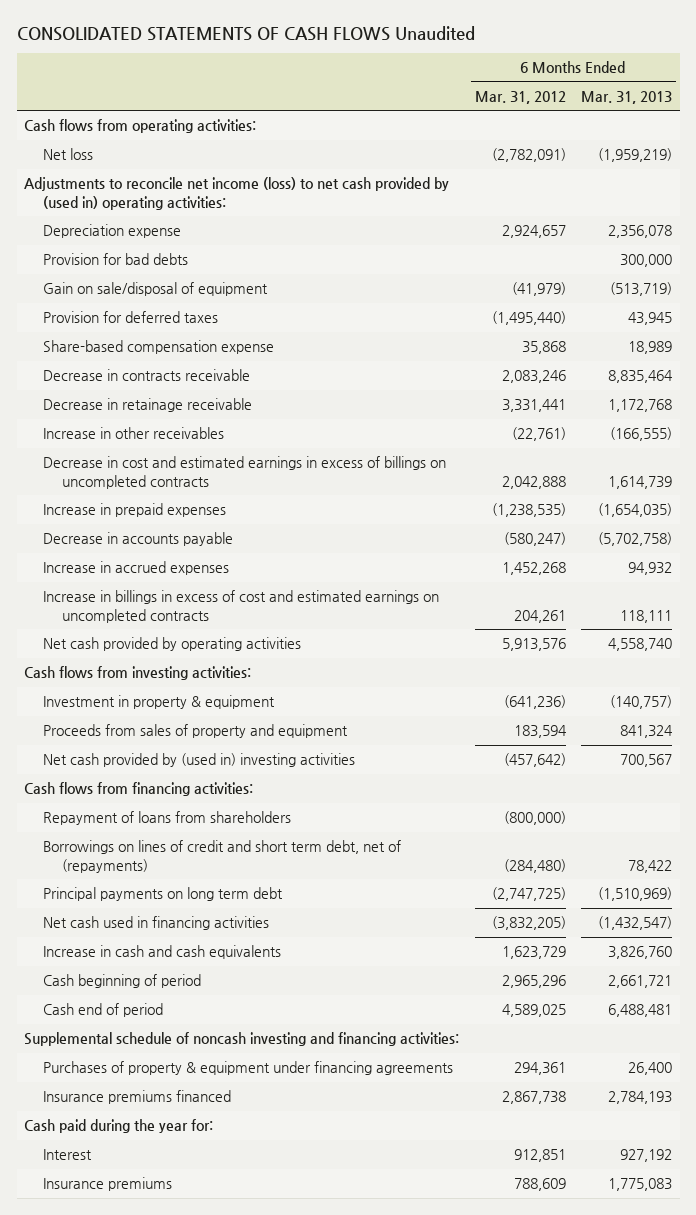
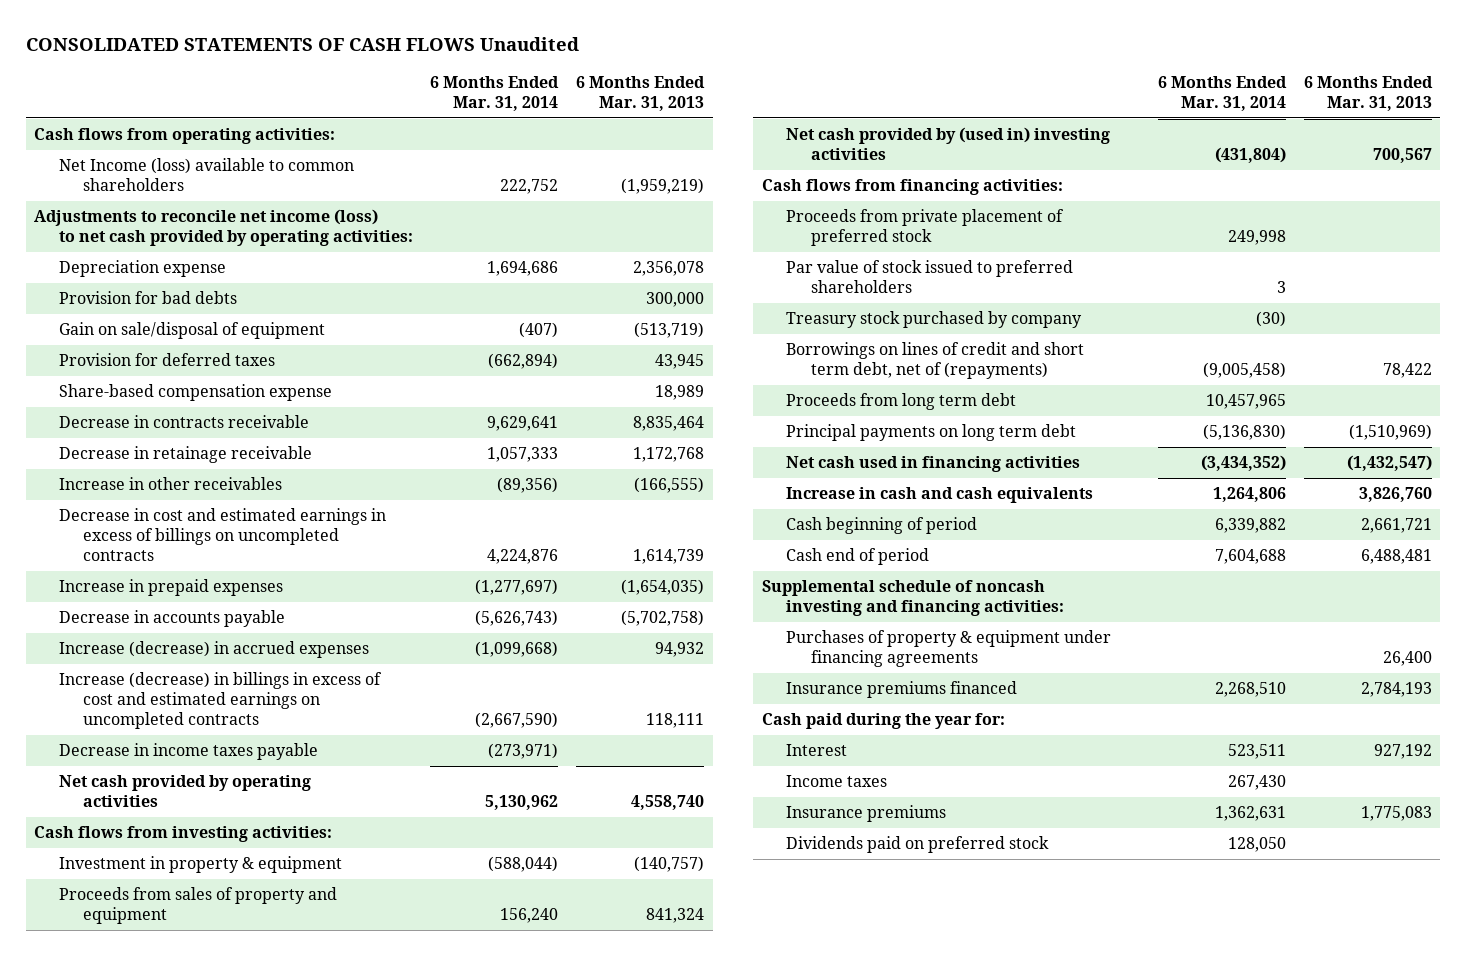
- | 6 Months Ended Mar. 31, 2012 | 6 Months Ended Mar. 31, 2013
+ | 6 Months Ended Mar. 31, 2014 | 6 Months Ended Mar. 31, 2013
- Net loss | (2,782,091) | (1,959,219)
- Adjustments to reconcile net income (loss) to net cash provided by (used in) operating activities:
+ Net Income (loss) available to common shareholders | 222,752 | (1,959,219)
+ Adjustments to reconcile net income (loss) to net cash provided by operating activities:
- Increase in accrued expenses | 1,452,268 | 94,932
- Increase in billings in excess of cost and estimated earnings on uncompleted contracts | 204,261 | 118,111
+ Increase (decrease) in accrued expenses | (1,099,668) | 94,932
+ Increase (decrease) in billings in excess of cost and estimated earnings on uncompleted contracts | (2,667,590) | 118,111
+ Decrease in income taxes payable | (273,971) |
- Repayment of loans from shareholders | (800,000) |
+ Proceeds from private placement of preferred stock | 249,998 |
+ Par value of stock issued to preferred shareholders | 3 |
+ Treasury stock purchased by company | (30) |
+ Proceeds from long term debt | 10,457,965 |
+ Income taxes | 267,430 |
+ Dividends paid on preferred stock | 128,050 |

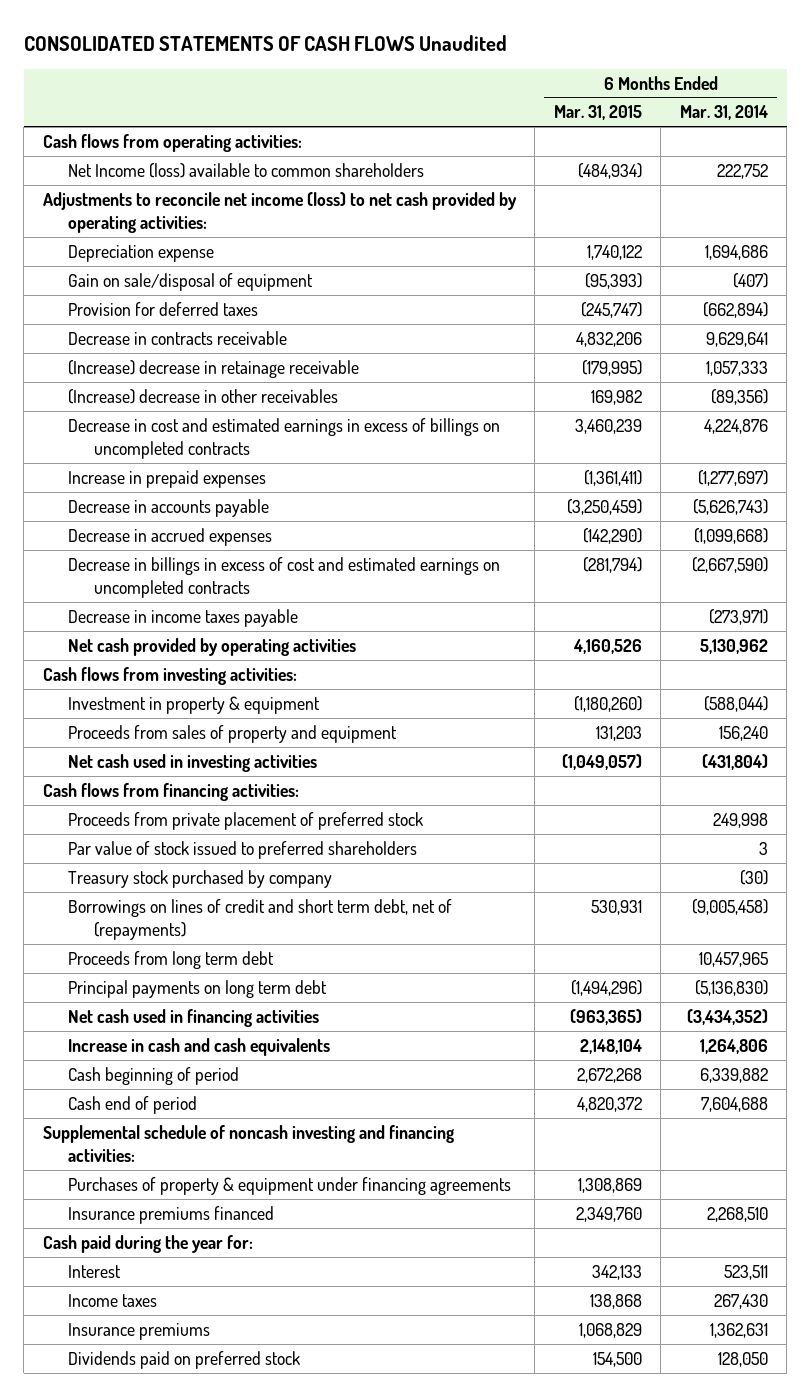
- | 6 Months Ended Mar. 31, 2014 | 6 Months Ended Mar. 31, 2013
+ | 6 Months Ended Mar. 31, 2015 | 6 Months Ended Mar. 31, 2014
- Provision for bad debts | | 300,000
- Share-based compensation expense | | 18,989
- Decrease in retainage receivable | 1,057,333 | 1,172,768
- Increase in other receivables | (89,356) | (166,555)
+ (Increase) decrease in retainage receivable | (179,995) | 1,057,333
+ (Increase) decrease in other receivables | 169,982 | (89,356)
- Increase (decrease) in accrued expenses | (1,099,668) | 94,932
- Increase (decrease) in billings in excess of cost and estimated earnings on uncompleted contracts | (2,667,590) | 118,111
+ Decrease in accrued expenses | (142,290) | (1,099,668)
+ Decrease in billings in excess of cost and estimated earnings on uncompleted contracts | (281,794) | (2,667,590)
- Net cash provided by (used in) investing activities | (431,804) | 700,567
+ Net cash used in investing activities | (1,049,057) | (431,804)

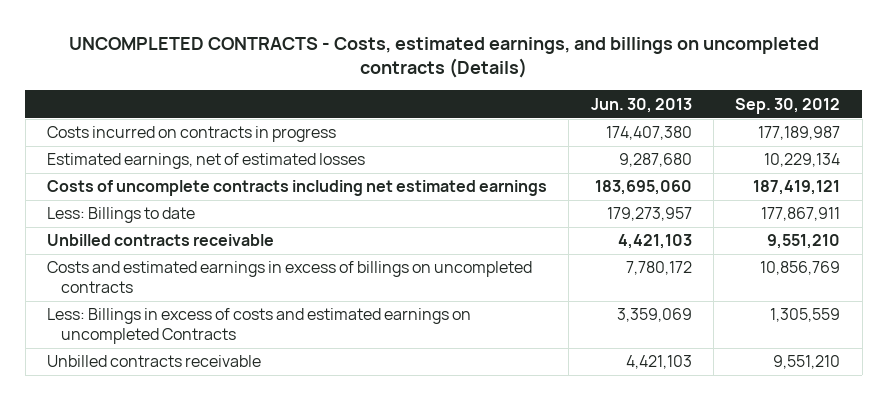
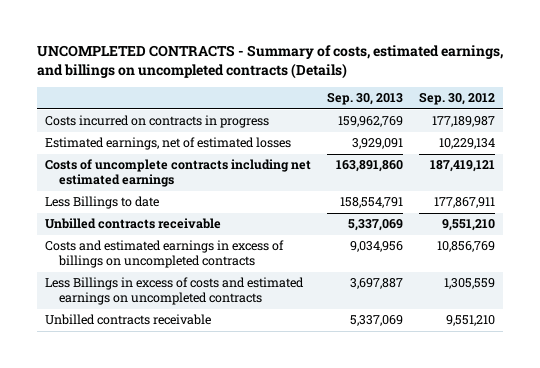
- UNCOMPLETED CONTRACTS - Costs, estimated earnings, and billings on uncompleted contracts (Details)
+ UNCOMPLETED CONTRACTS - Summary of costs, estimated earnings, and billings on uncompleted contracts (Details)
- | Jun. 30, 2013 | Sep. 30, 2012
+ | Sep. 30, 2013 | Sep. 30, 2012
- Less: Billings to date | 179,273,957 | 177,867,911
+ Less Billings to date | 158,554,791 | 177,867,911
- Less: Billings in excess of costs and estimated earnings on uncompleted Contracts | 3,359,069 | 1,305,559
+ Less Billings in excess of costs and estimated earnings on uncompleted contracts | 3,697,887 | 1,305,559

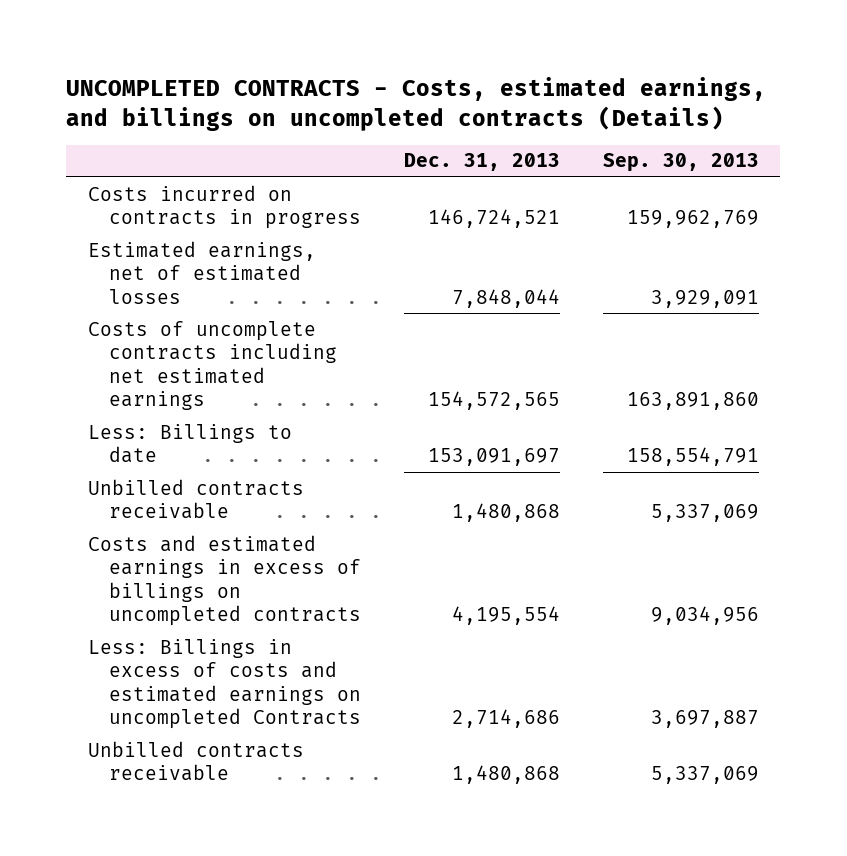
- UNCOMPLETED CONTRACTS - Summary of costs, estimated earnings, and billings on uncompleted contracts (Details)
+ UNCOMPLETED CONTRACTS - Costs, estimated earnings, and billings on uncompleted contracts (Details)
- | Sep. 30, 2013 | Sep. 30, 2012
+ | Dec. 31, 2013 | Sep. 30, 2013
- Less Billings to date | 158,554,791 | 177,867,911
+ Less: Billings to date | 153,091,697 | 158,554,791
- Less Billings in excess of costs and estimated earnings on uncompleted contracts | 3,697,887 | 1,305,559
+ Less: Billings in excess of costs and estimated earnings on uncompleted Contracts | 2,714,686 | 3,697,887

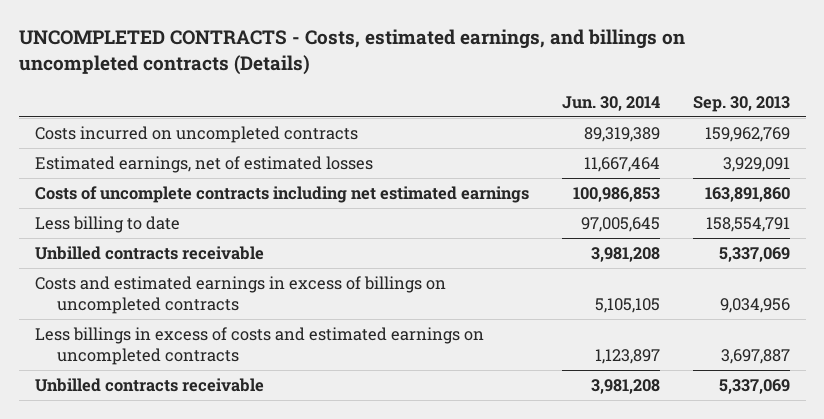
- | Dec. 31, 2013 | Sep. 30, 2013
+ | Jun. 30, 2014 | Sep. 30, 2013
- Costs incurred on contracts in progress | 146,724,521 | 159,962,769
+ Costs incurred on uncompleted contracts | 89,319,389 | 159,962,769
- Less: Billings to date | 153,091,697 | 158,554,791
+ Less billing to date | 97,005,645 | 158,554,791
- Less: Billings in excess of costs and estimated earnings on uncompleted Contracts | 2,714,686 | 3,697,887
+ Less billings in excess of costs and estimated earnings on uncompleted contracts | 1,123,897 | 3,697,887

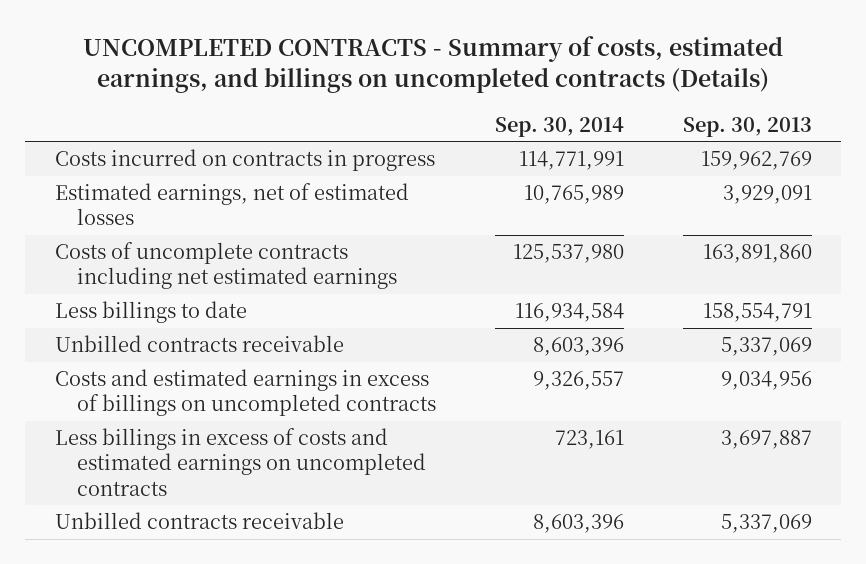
- UNCOMPLETED CONTRACTS - Costs, estimated earnings, and billings on uncompleted contracts (Details)
+ UNCOMPLETED CONTRACTS - Summary of costs, estimated earnings, and billings on uncompleted contracts (Details)
- | Jun. 30, 2014 | Sep. 30, 2013
+ | Sep. 30, 2014 | Sep. 30, 2013
- Costs incurred on uncompleted contracts | 89,319,389 | 159,962,769
+ Costs incurred on contracts in progress | 114,771,991 | 159,962,769
- Less billing to date | 97,005,645 | 158,554,791
+ Less billings to date | 116,934,584 | 158,554,791

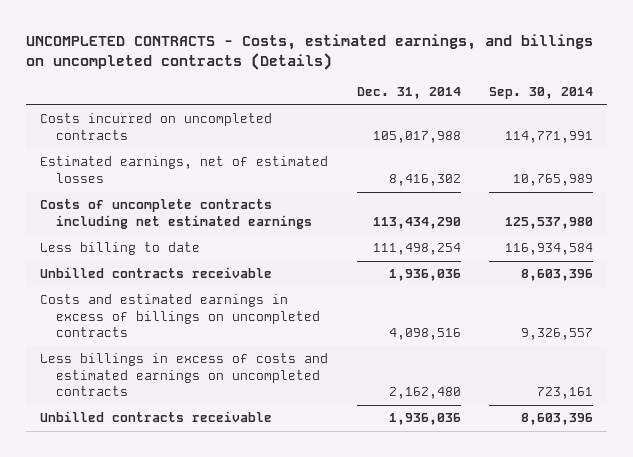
- UNCOMPLETED CONTRACTS - Summary of costs, estimated earnings, and billings on uncompleted contracts (Details)
+ UNCOMPLETED CONTRACTS - Costs, estimated earnings, and billings on uncompleted contracts (Details)
- | Sep. 30, 2014 | Sep. 30, 2013
+ | Dec. 31, 2014 | Sep. 30, 2014
- Costs incurred on contracts in progress | 114,771,991 | 159,962,769
+ Costs incurred on uncompleted contracts | 105,017,988 | 114,771,991
- Less billings to date | 116,934,584 | 158,554,791
+ Less billing to date | 111,498,254 | 116,934,584

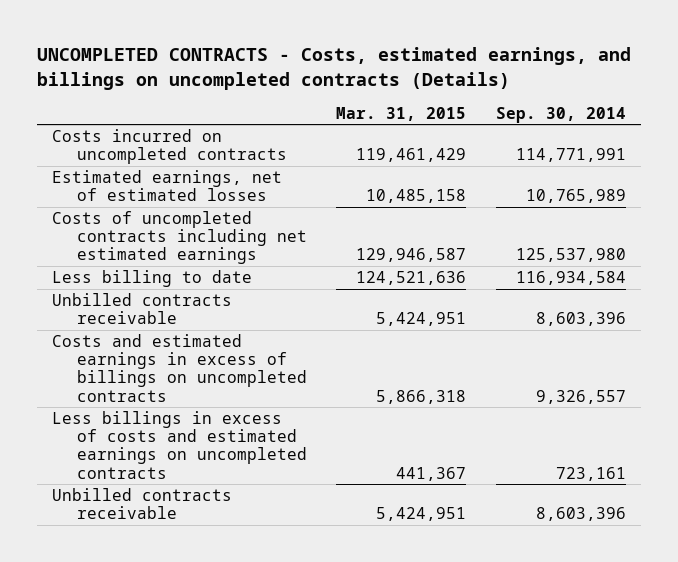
- | Dec. 31, 2014 | Sep. 30, 2014
+ | Mar. 31, 2015 | Sep. 30, 2014
- Costs of uncomplete contracts including net estimated earnings | 113,434,290 | 125,537,980
+ Costs of uncompleted contracts including net estimated earnings | 129,946,587 | 125,537,980

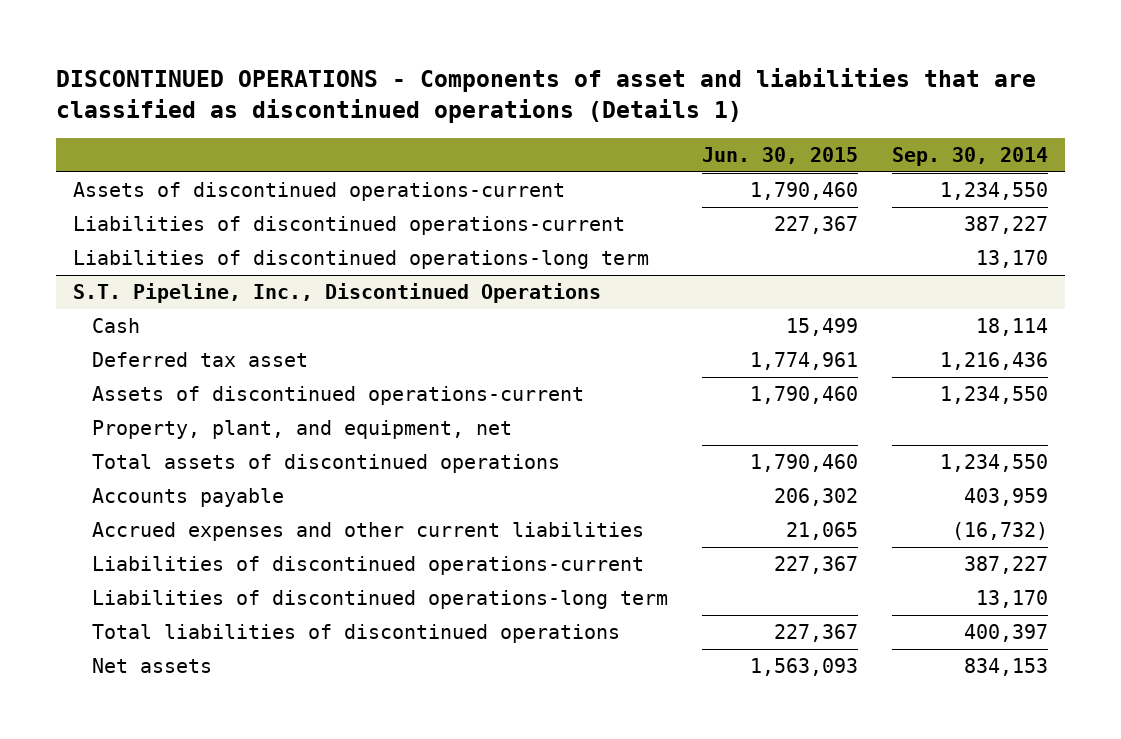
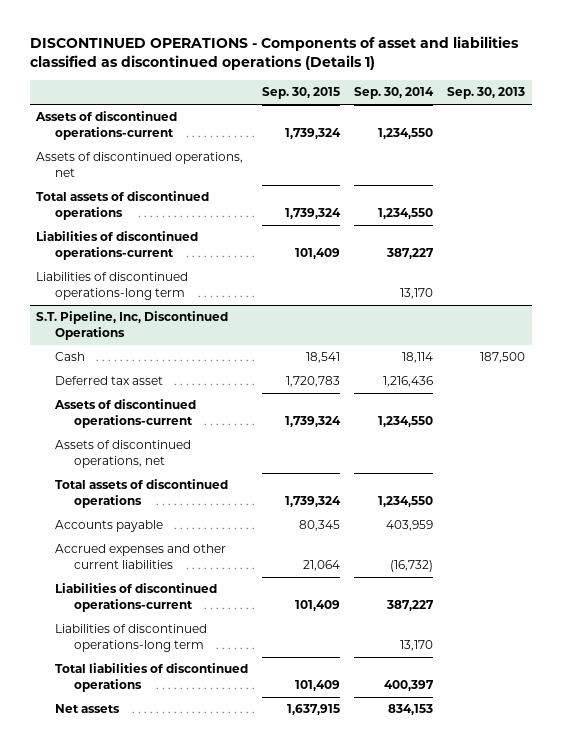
- DISCONTINUED OPERATIONS - Components of asset and liabilities that are classified as discontinued operations (Details 1)
+ DISCONTINUED OPERATIONS - Components of asset and liabilities classified as discontinued operations (Details 1)
- | Jun. 30, 2015 | Sep. 30, 2014
+ | Sep. 30, 2015 | Sep. 30, 2014 | Sep. 30, 2013
+ Assets of discontinued operations, net
+ Total assets of discontinued operations | 1,739,324 | 1,234,550 |
- S.T. Pipeline, Inc., Discontinued Operations
+ S.T. Pipeline, Inc, Discontinued Operations
- Property, plant, and equipment, net
+ Assets of discontinued operations, net

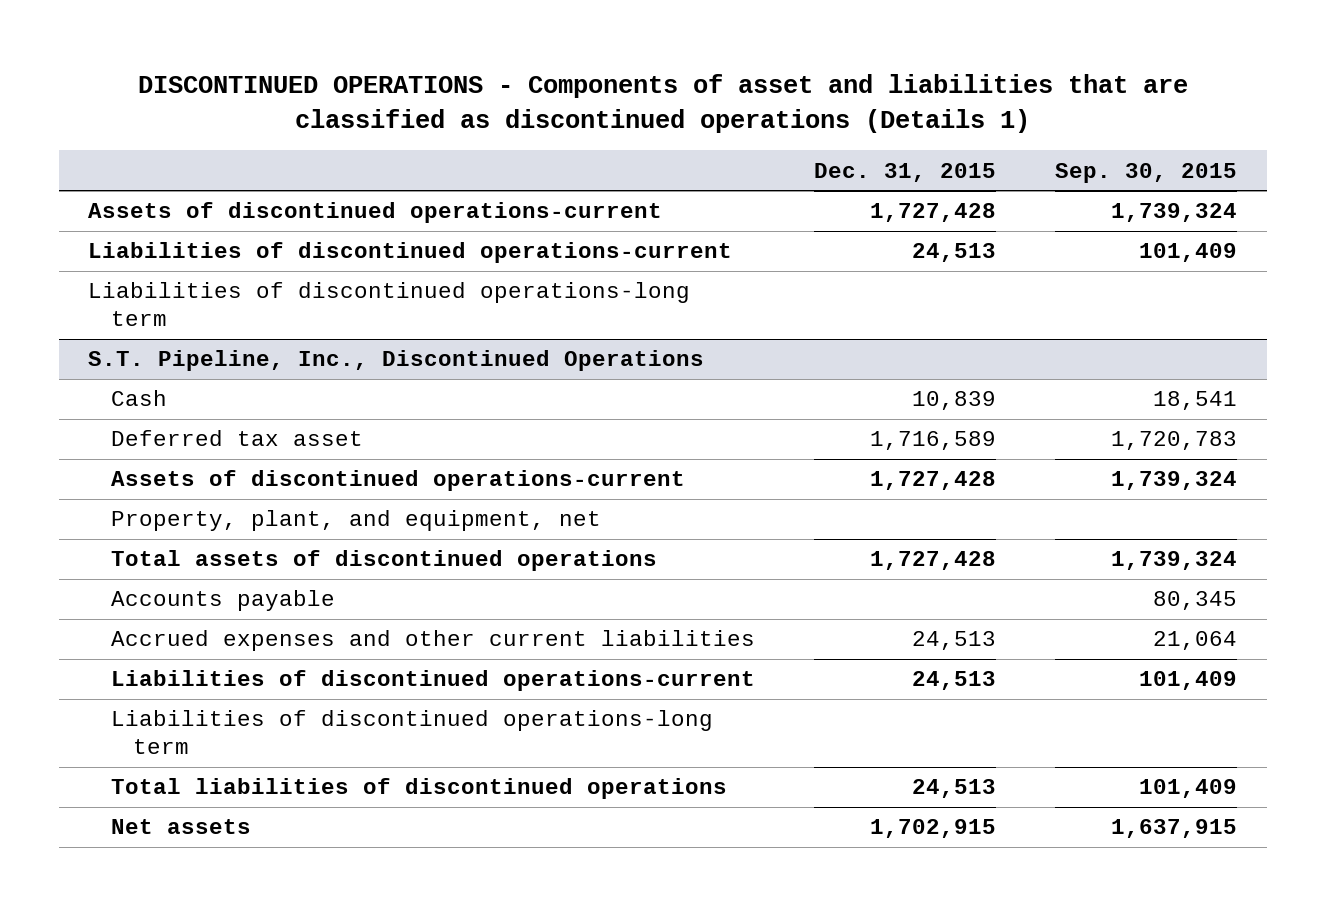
- DISCONTINUED OPERATIONS - Components of asset and liabilities classified as discontinued operations (Details 1)
+ DISCONTINUED OPERATIONS - Components of asset and liabilities that are classified as discontinued operations (Details 1)
- | Sep. 30, 2015 | Sep. 30, 2014 | Sep. 30, 2013
+ | Dec. 31, 2015 | Sep. 30, 2015
- Assets of discontinued operations, net
- Total assets of discontinued operations | 1,739,324 | 1,234,550 |
- S.T. Pipeline, Inc, Discontinued Operations
+ S.T. Pipeline, Inc., Discontinued Operations
- Assets of discontinued operations, net
+ Property, plant, and equipment, net

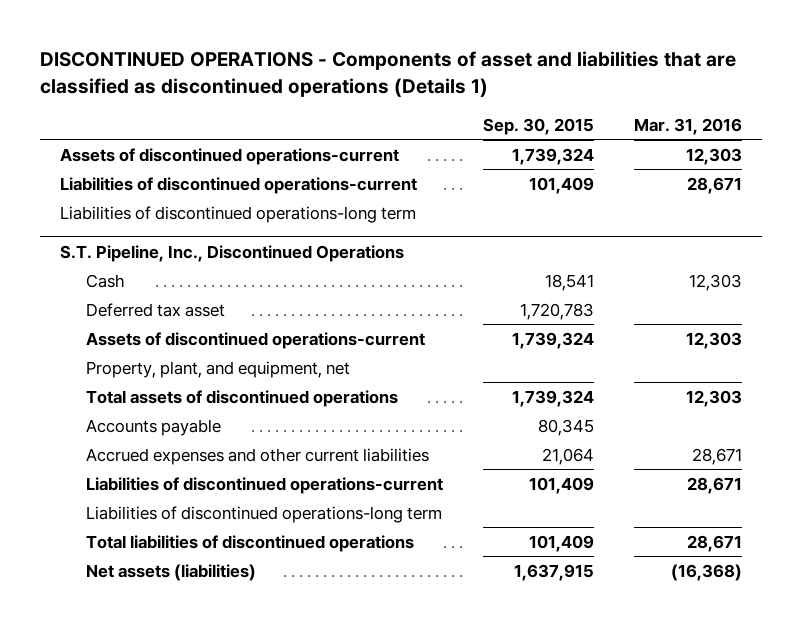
- | Dec. 31, 2015 | Sep. 30, 2015
+ | Sep. 30, 2015 | Mar. 31, 2016
@ S.T. Pipeline, Inc., Discontinued Operations
- Net assets | 1,702,915 | 1,637,915
+ Net assets (liabilities) | 1,637,915 | (16,368)

